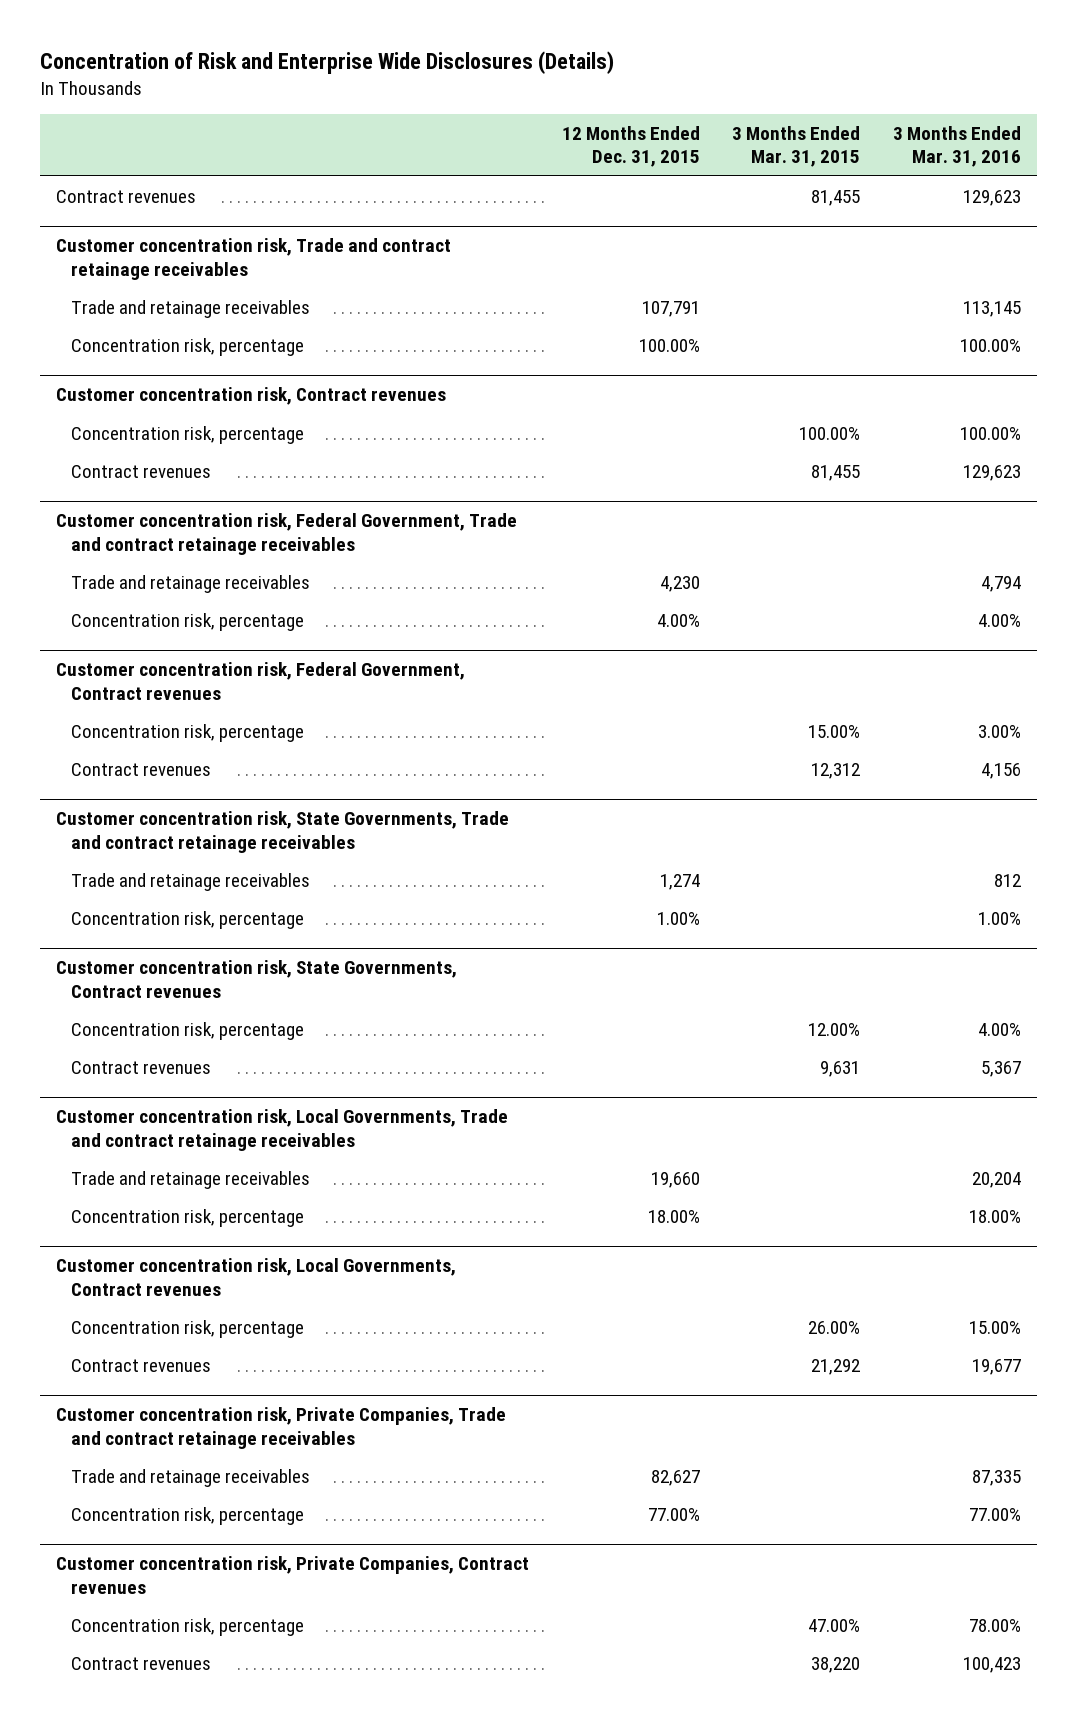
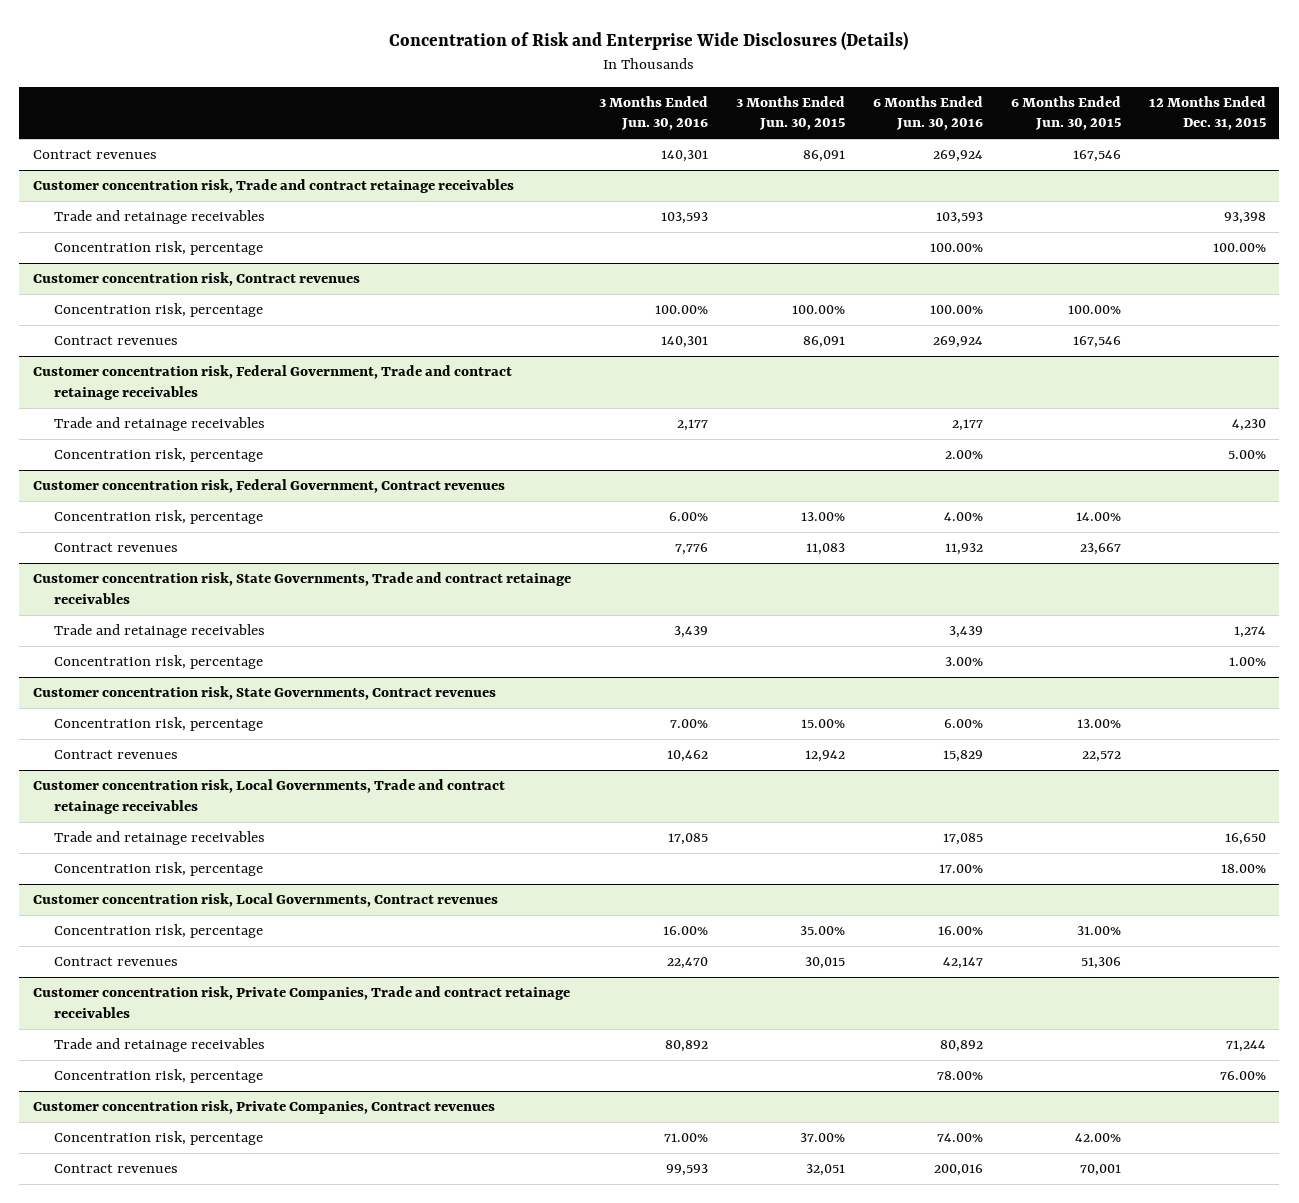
- | 12 Months Ended Dec. 31, 2015 | 3 Months Ended Mar. 31, 2015 | 3 Months Ended Mar. 31, 2016
+ | 3 Months Ended Jun. 30, 2016 | 3 Months Ended Jun. 30, 2015 | 6 Months Ended Jun. 30, 2016 | 6 Months Ended Jun. 30, 2015 | 12 Months Ended Dec. 31, 2015
@ Customer concentration risk, Trade and contract retainage receivables
- Trade and retainage receivables | 107,791 | | 113,145
+ Trade and retainage receivables | 103,593 | | 103,593 | | 93,398
@ Customer concentration risk, Federal Government, Trade and contract retainage receivables
- Concentration risk, percentage | 4.00% | | 4.00%
+ Concentration risk, percentage | | | 2.00% | | 5.00%
@ Customer concentration risk, Local Governments, Trade and contract retainage receivables
- Trade and retainage receivables | 19,660 | | 20,204
+ Trade and retainage receivables | 17,085 | | 17,085 | | 16,650
@ Customer concentration risk, Private Companies, Trade and contract retainage receivables
- Trade and retainage receivables | 82,627 | | 87,335
- Concentration risk, percentage | 77.00% | | 77.00%
+ Trade and retainage receivables | 80,892 | | 80,892 | | 71,244
+ Concentration risk, percentage | | | 78.00% | | 76.00%

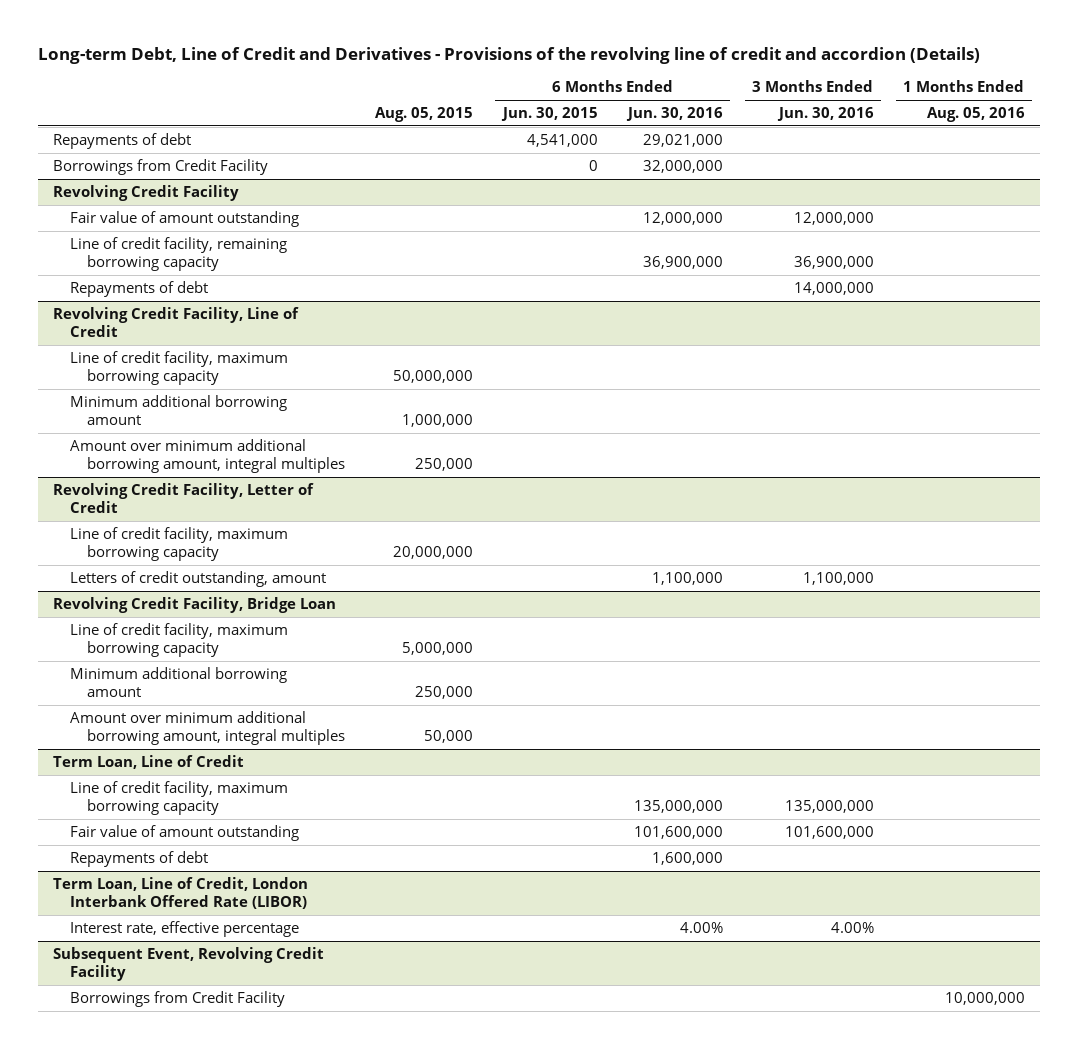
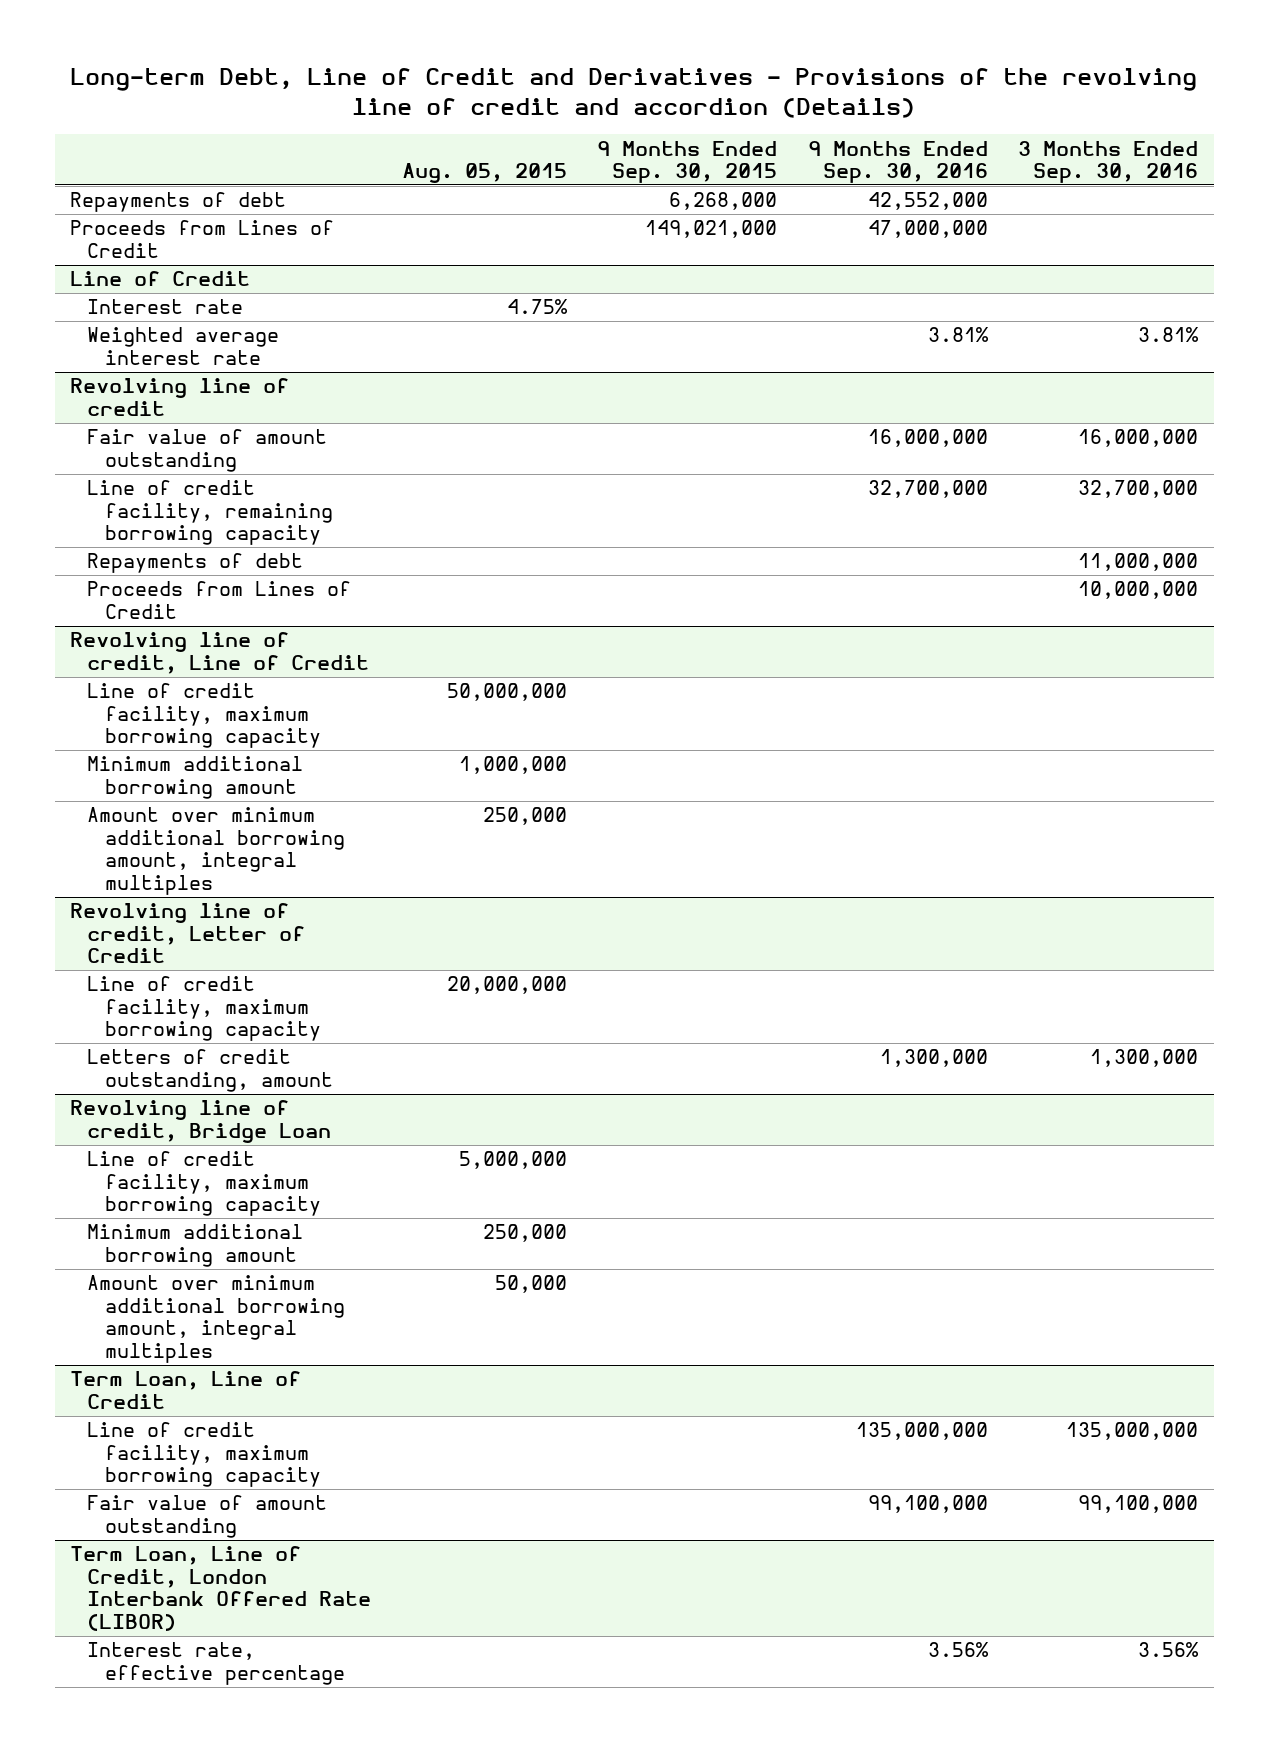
- | Aug. 05, 2015 | 6 Months Ended Jun. 30, 2015 | 6 Months Ended Jun. 30, 2016 | 3 Months Ended Jun. 30, 2016 | 1 Months Ended Aug. 05, 2016
+ | Aug. 05, 2015 | 9 Months Ended Sep. 30, 2015 | 9 Months Ended Sep. 30, 2016 | 3 Months Ended Sep. 30, 2016
- Borrowings from Credit Facility | | 0 | 32,000,000 | |
- Revolving Credit Facility
+ Proceeds from Lines of Credit | | 149,021,000 | 47,000,000 |
+ Line of Credit
+ Interest rate | 4.75% | | |
+ Weighted average interest rate | | | 3.81% | 3.81%
+ Revolving line of credit
- Revolving Credit Facility, Line of Credit
+ Proceeds from Lines of Credit | | | | 10,000,000
+ Revolving line of credit, Line of Credit
- Revolving Credit Facility, Letter of Credit
+ Revolving line of credit, Letter of Credit
- Revolving Credit Facility, Bridge Loan
+ Revolving line of credit, Bridge Loan
@ Term Loan, Line of Credit
- Repayments of debt | | | 1,600,000 | |
- Subsequent Event, Revolving Credit Facility
- Borrowings from Credit Facility | | | | | 10,000,000

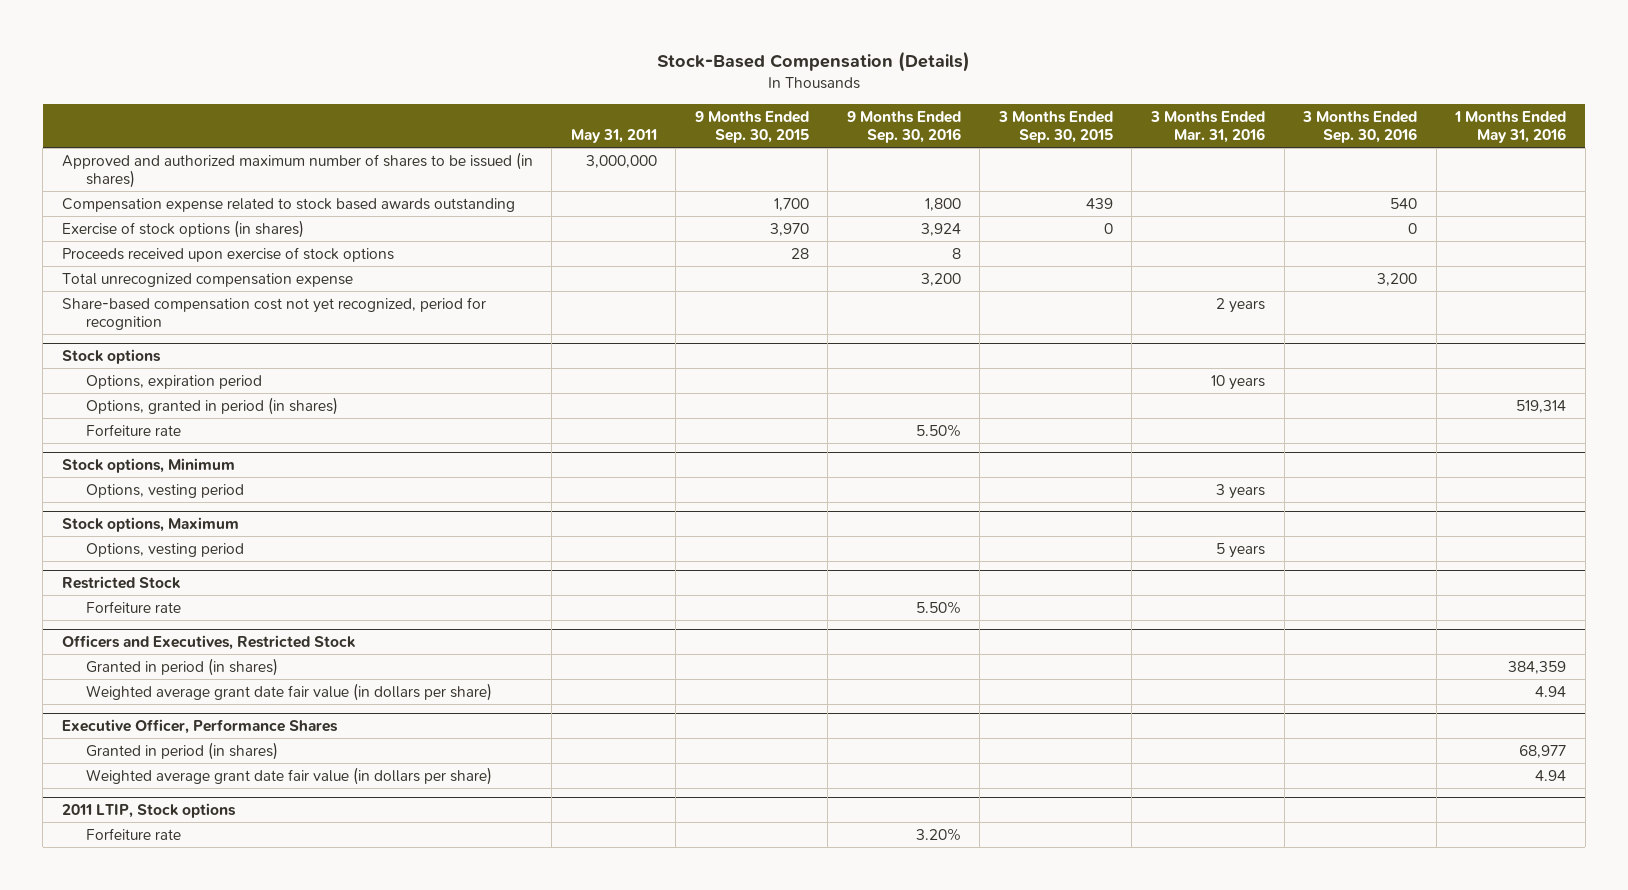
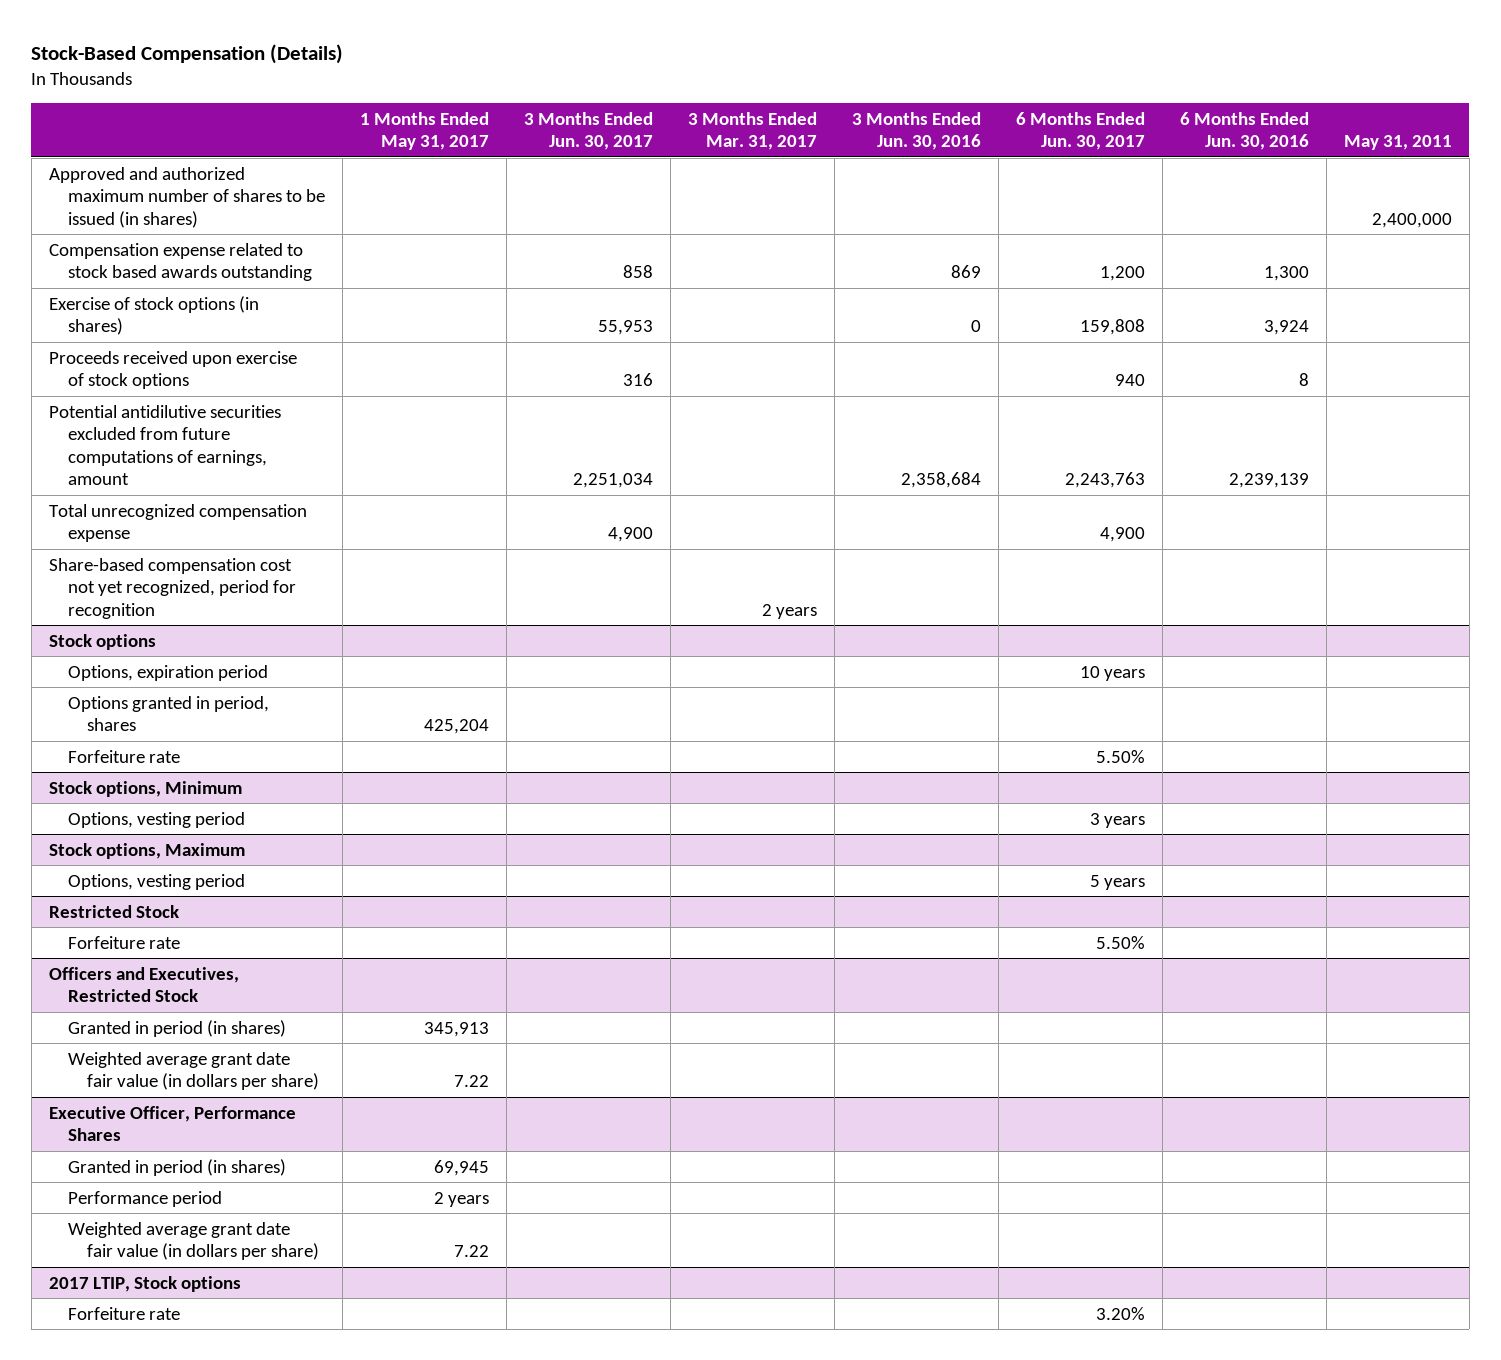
- | May 31, 2011 | 9 Months Ended Sep. 30, 2015 | 9 Months Ended Sep. 30, 2016 | 3 Months Ended Sep. 30, 2015 | 3 Months Ended Mar. 31, 2016 | 3 Months Ended Sep. 30, 2016 | 1 Months Ended May 31, 2016
+ | 1 Months Ended May 31, 2017 | 3 Months Ended Jun. 30, 2017 | 3 Months Ended Mar. 31, 2017 | 3 Months Ended Jun. 30, 2016 | 6 Months Ended Jun. 30, 2017 | 6 Months Ended Jun. 30, 2016 | May 31, 2011
- Approved and authorized maximum number of shares to be issued (in shares) | 3,000,000 | | | | | |
+ Approved and authorized maximum number of shares to be issued (in shares) | | | | | | | 2,400,000
+ Potential antidilutive securities excluded from future computations of earnings, amount | | 2,251,034 | | 2,358,684 | 2,243,763 | 2,239,139 |
@ Stock options
- Options, granted in period (in shares) | | | | | | | 519,314
+ Options granted in period, shares | 425,204 | | | | | |
@ Executive Officer, Performance Shares
+ Performance period | 2 years | | | | | |
- 2011 LTIP, Stock options
+ 2017 LTIP, Stock options

